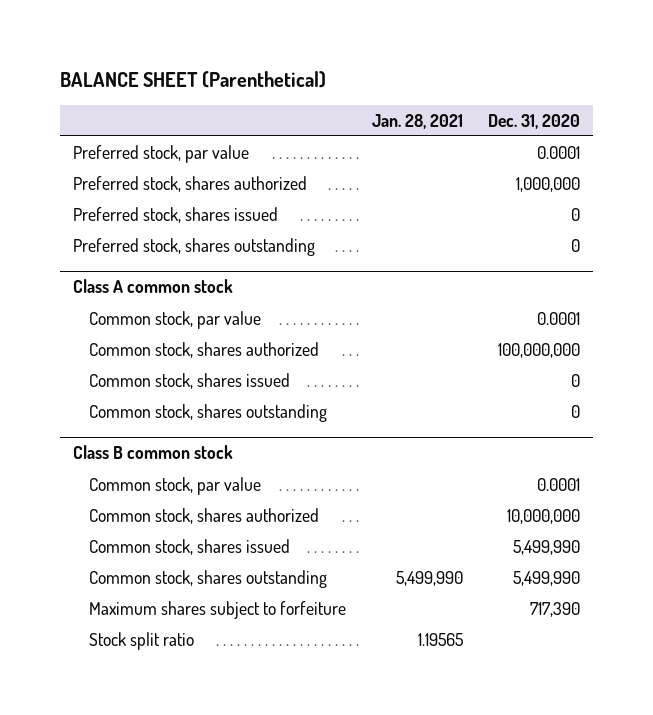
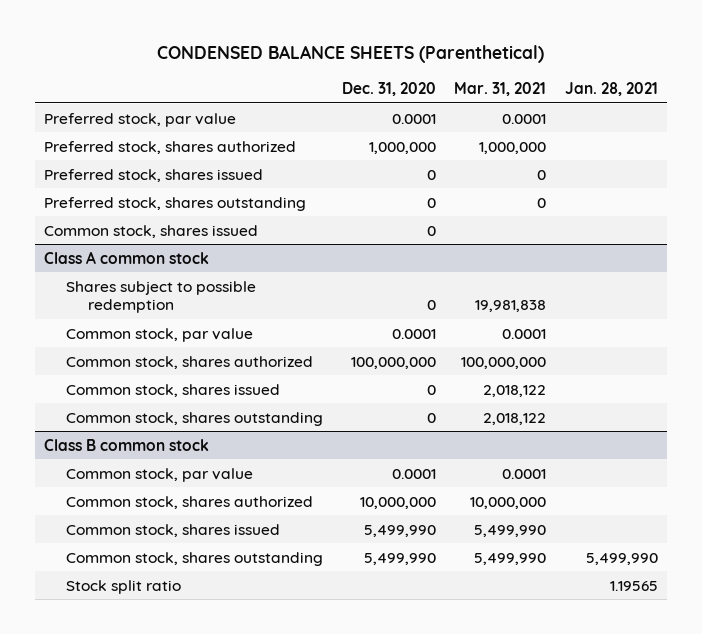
- BALANCE SHEET (Parenthetical)
+ CONDENSED BALANCE SHEETS (Parenthetical)
- | Jan. 28, 2021 | Dec. 31, 2020
+ | Dec. 31, 2020 | Mar. 31, 2021 | Jan. 28, 2021
+ Common stock, shares issued | 0 | |
@ Class A common stock
+ Shares subject to possible redemption | 0 | 19,981,838 |
@ Class B common stock
- Maximum shares subject to forfeiture | | 717,390

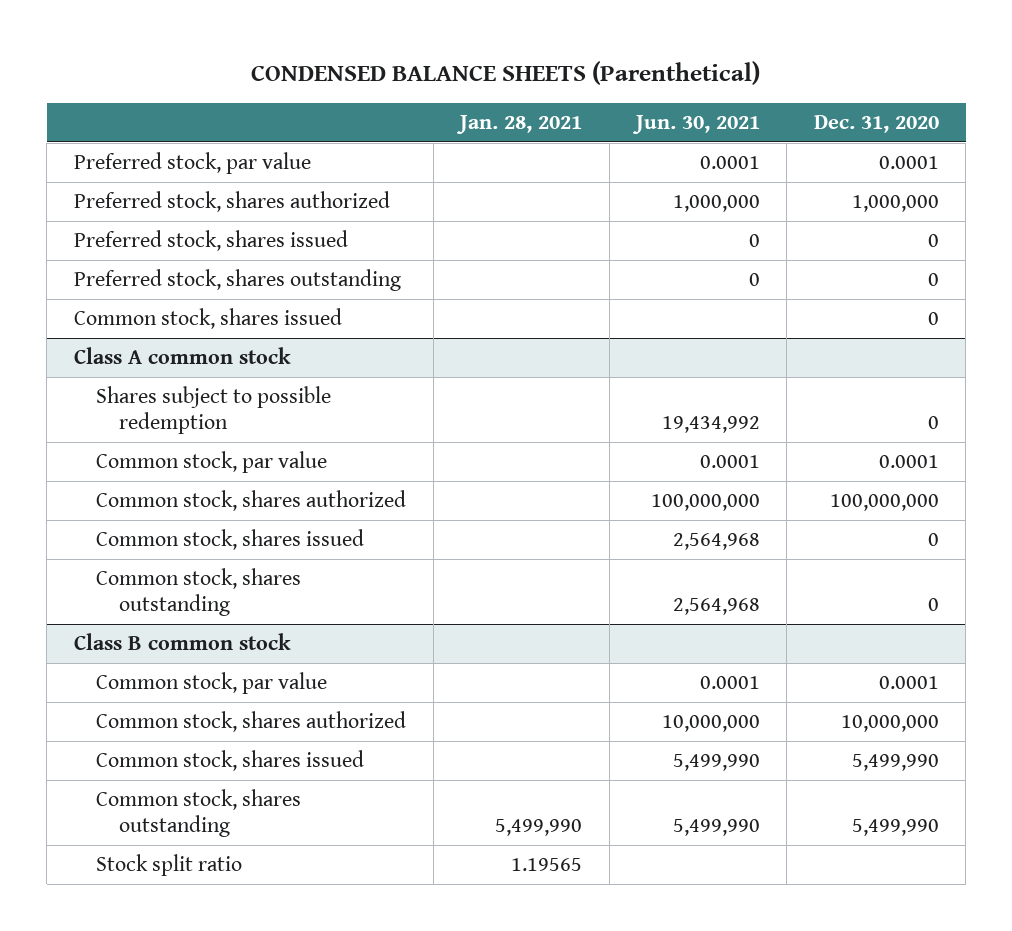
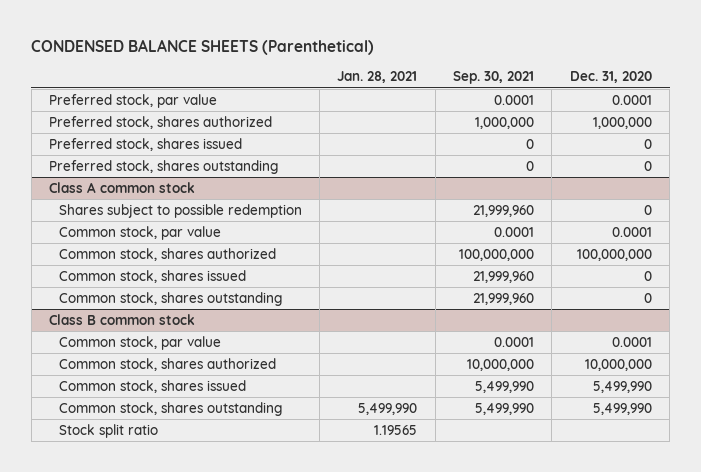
- | Jan. 28, 2021 | Jun. 30, 2021 | Dec. 31, 2020
+ | Jan. 28, 2021 | Sep. 30, 2021 | Dec. 31, 2020
- Common stock, shares issued | | | 0

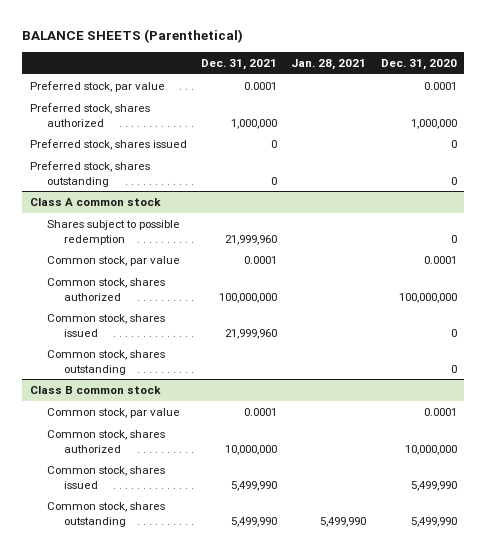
- CONDENSED BALANCE SHEETS (Parenthetical)
+ BALANCE SHEETS (Parenthetical)
- | Jan. 28, 2021 | Sep. 30, 2021 | Dec. 31, 2020
+ | Dec. 31, 2021 | Jan. 28, 2021 | Dec. 31, 2020
@ Class B common stock
- Stock split ratio | 1.19565 | |

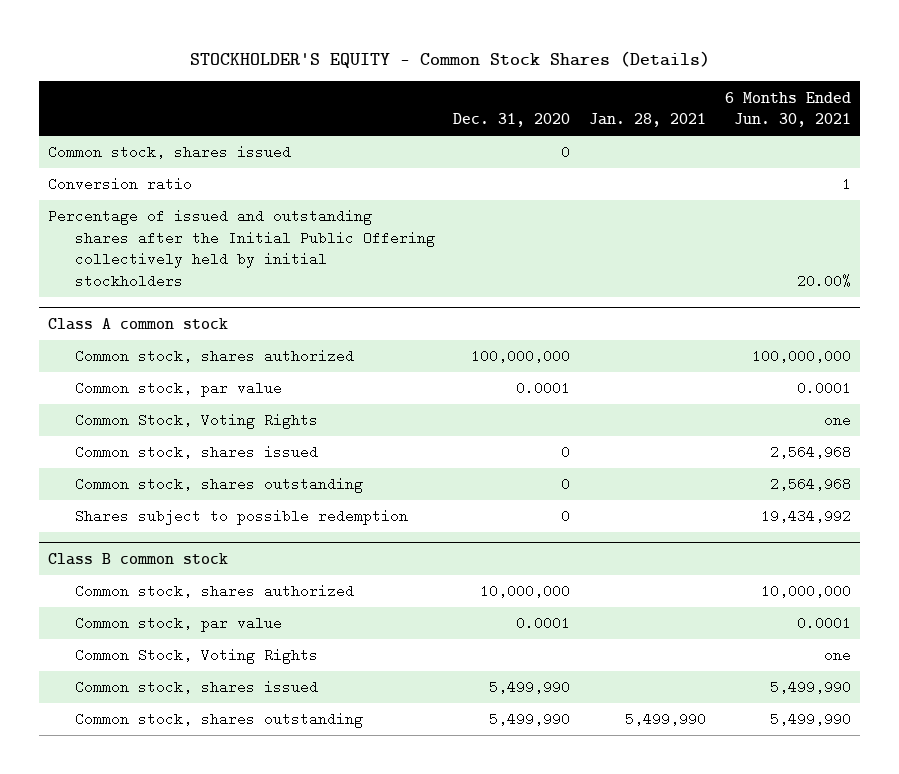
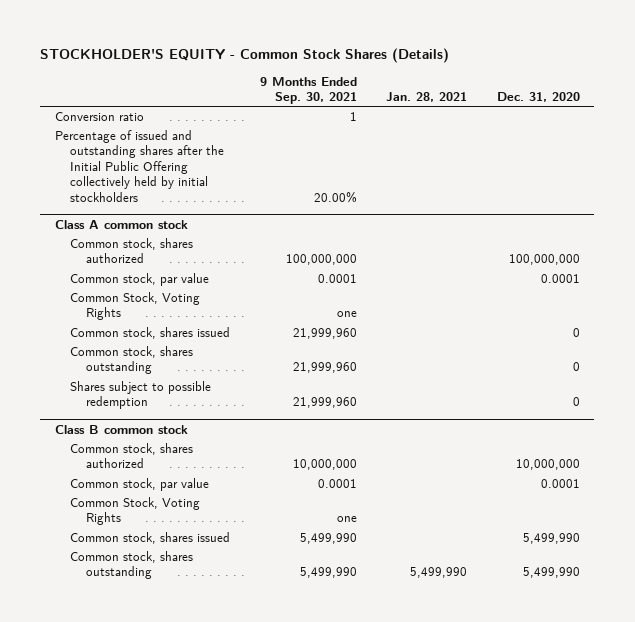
- | Dec. 31, 2020 | Jan. 28, 2021 | 6 Months Ended Jun. 30, 2021
+ | 9 Months Ended Sep. 30, 2021 | Jan. 28, 2021 | Dec. 31, 2020
- Common stock, shares issued | 0 | |

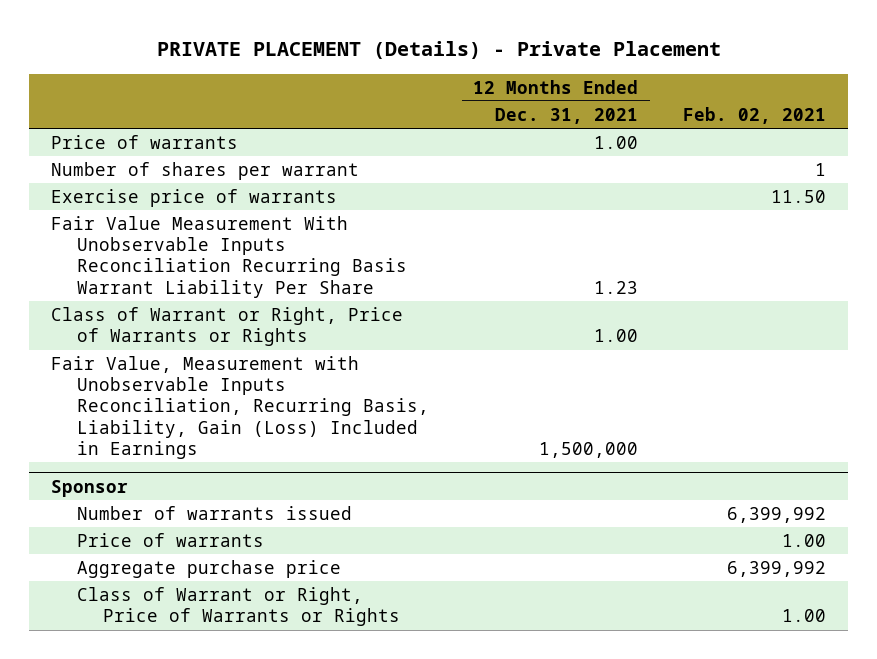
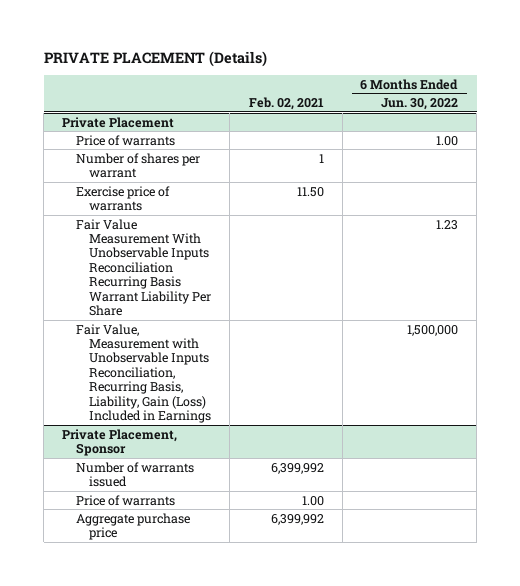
- PRIVATE PLACEMENT (Details) - Private Placement
+ PRIVATE PLACEMENT (Details)
- | 12 Months Ended Dec. 31, 2021 | Feb. 02, 2021
+ | Feb. 02, 2021 | 6 Months Ended Jun. 30, 2022
+ Private Placement
- Class of Warrant or Right, Price of Warrants or Rights | 1.00 |
- Sponsor
+ Private Placement, Sponsor
- Class of Warrant or Right, Price of Warrants or Rights | | 1.00

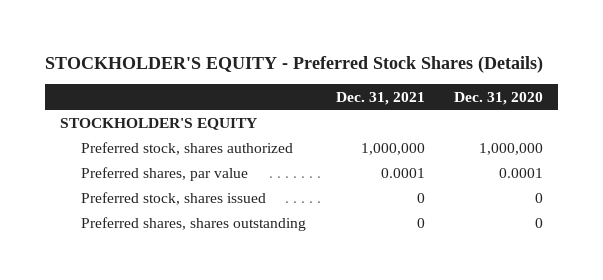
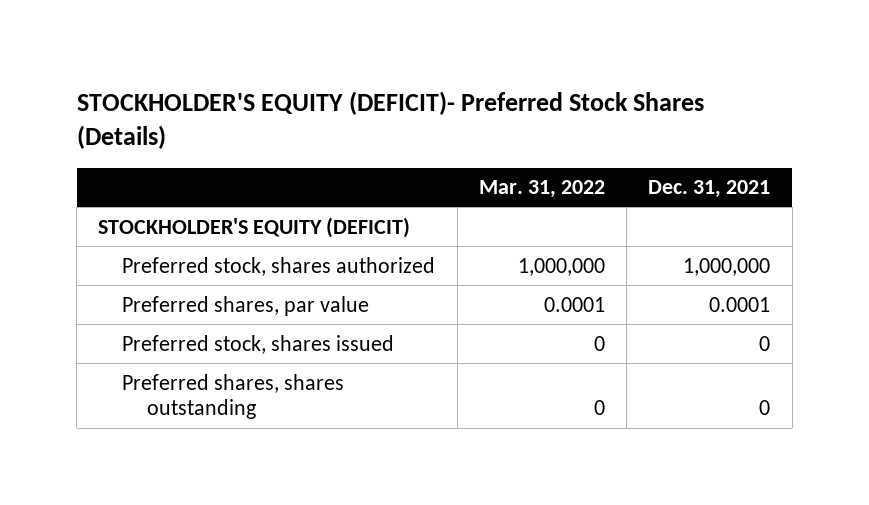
- STOCKHOLDER'S EQUITY - Preferred Stock Shares (Details)
+ STOCKHOLDER'S EQUITY (DEFICIT)- Preferred Stock Shares (Details)
- | Dec. 31, 2021 | Dec. 31, 2020
+ | Mar. 31, 2022 | Dec. 31, 2021
- STOCKHOLDER'S EQUITY
+ STOCKHOLDER'S EQUITY (DEFICIT)

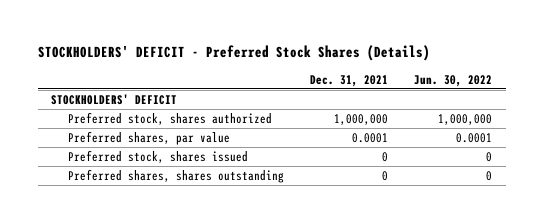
- STOCKHOLDER'S EQUITY (DEFICIT)- Preferred Stock Shares (Details)
+ STOCKHOLDERS' DEFICIT - Preferred Stock Shares (Details)
- | Mar. 31, 2022 | Dec. 31, 2021
+ | Dec. 31, 2021 | Jun. 30, 2022
- STOCKHOLDER'S EQUITY (DEFICIT)
+ STOCKHOLDERS' DEFICIT

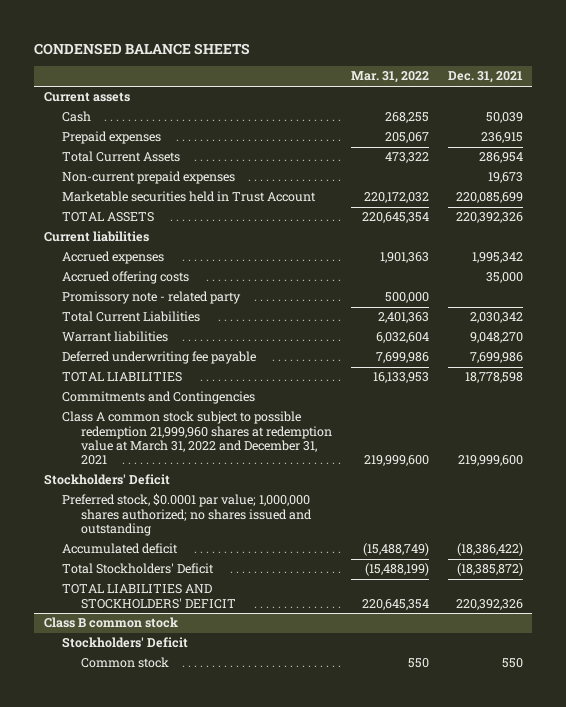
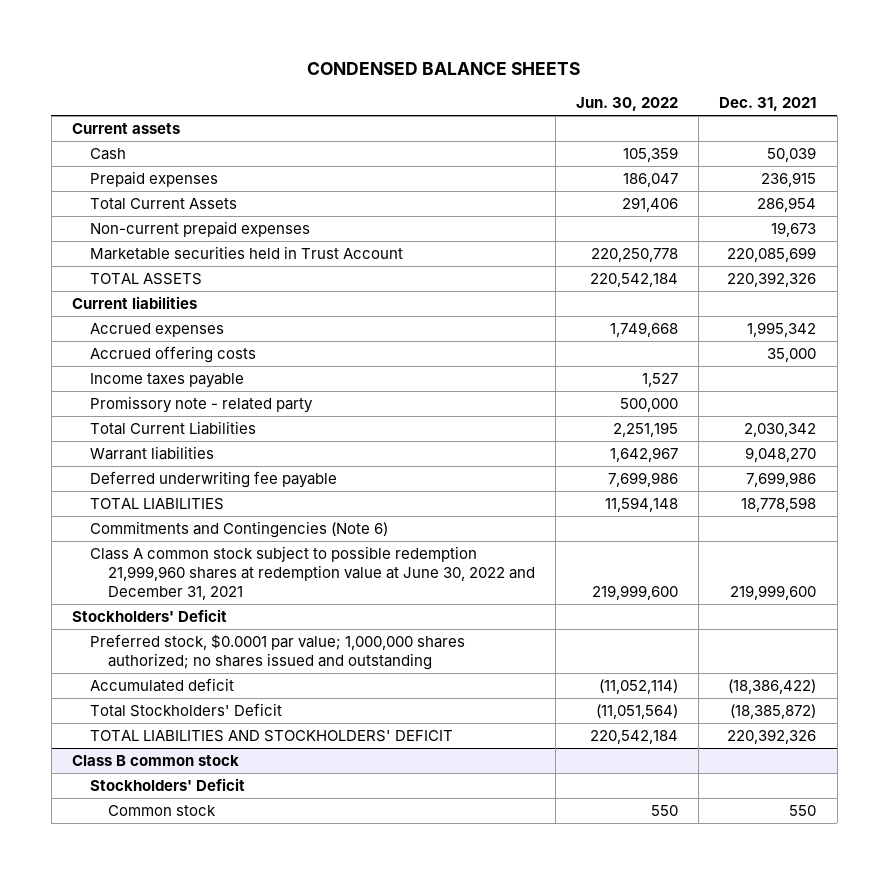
- | Mar. 31, 2022 | Dec. 31, 2021
+ | Jun. 30, 2022 | Dec. 31, 2021
+ Income taxes payable | 1,527 |
- Commitments and Contingencies
- Class A common stock subject to possible redemption 21,999,960 shares at redemption value at March 31, 2022 and December 31, 2021 | 219,999,600 | 219,999,600
+ Commitments and Contingencies (Note 6)
+ Class A common stock subject to possible redemption 21,999,960 shares at redemption value at June 30, 2022 and December 31, 2021 | 219,999,600 | 219,999,600

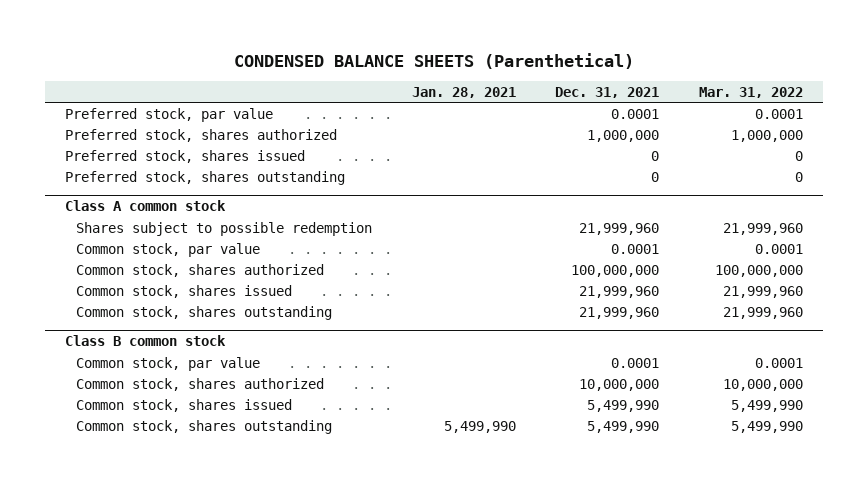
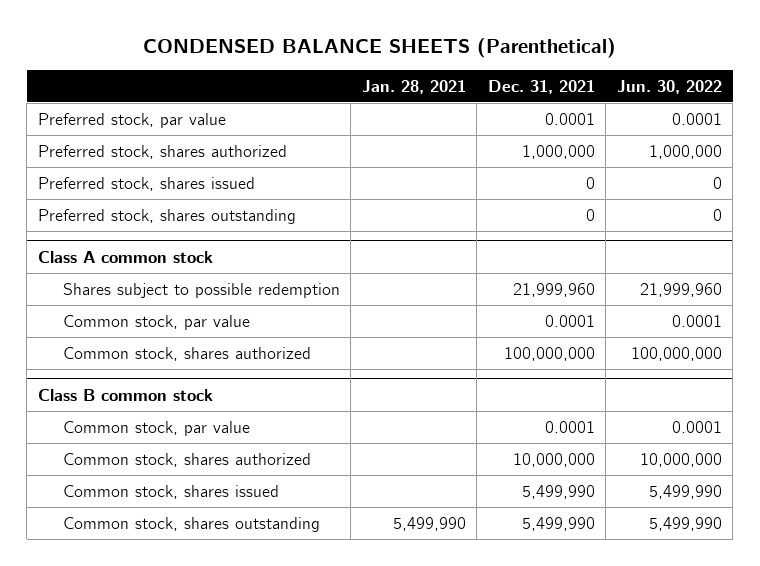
- | Jan. 28, 2021 | Dec. 31, 2021 | Mar. 31, 2022
+ | Jan. 28, 2021 | Dec. 31, 2021 | Jun. 30, 2022
@ Class A common stock
- Common stock, shares issued | | 21,999,960 | 21,999,960
- Common stock, shares outstanding | | 21,999,960 | 21,999,960

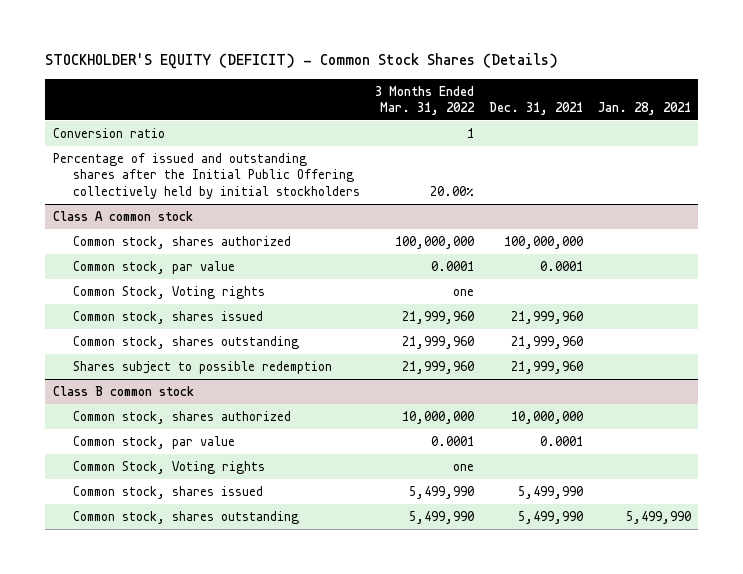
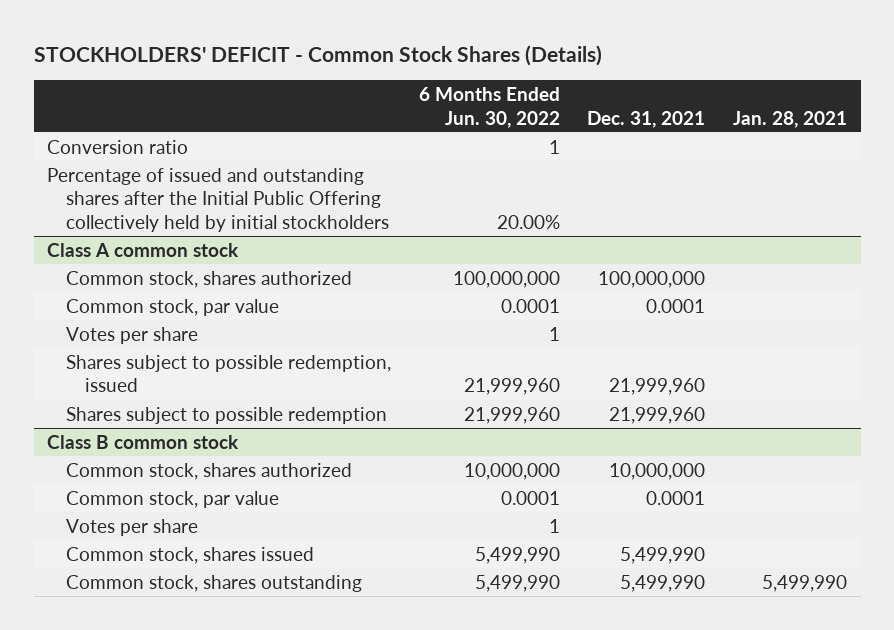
- STOCKHOLDER'S EQUITY (DEFICIT) - Common Stock Shares (Details)
+ STOCKHOLDERS' DEFICIT - Common Stock Shares (Details)
- | 3 Months Ended Mar. 31, 2022 | Dec. 31, 2021 | Jan. 28, 2021
+ | 6 Months Ended Jun. 30, 2022 | Dec. 31, 2021 | Jan. 28, 2021
@ Class A common stock
- Common Stock, Voting rights | one | |
- Common stock, shares issued | 21,999,960 | 21,999,960 |
- Common stock, shares outstanding | 21,999,960 | 21,999,960 |
+ Votes per share | 1 | |
+ Shares subject to possible redemption, issued | 21,999,960 | 21,999,960 |
@ Class B common stock
- Common Stock, Voting rights | one | |
+ Votes per share | 1 | |

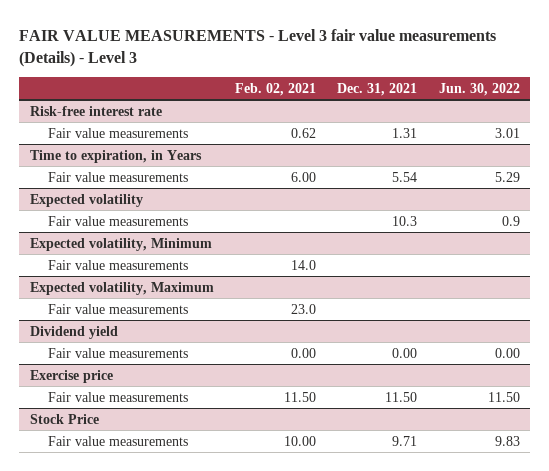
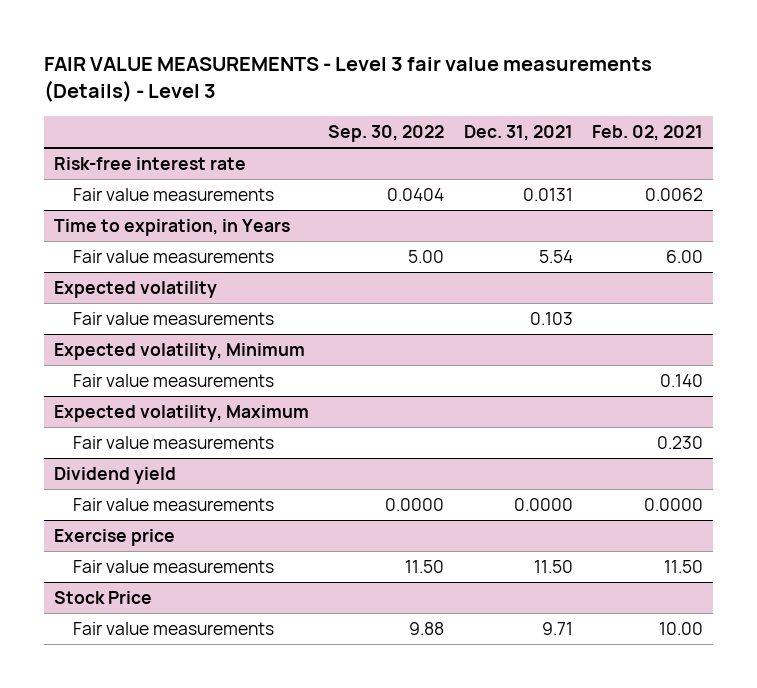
- | Feb. 02, 2021 | Dec. 31, 2021 | Jun. 30, 2022
+ | Sep. 30, 2022 | Dec. 31, 2021 | Feb. 02, 2021
@ Risk-free interest rate
- Fair value measurements | 0.62 | 1.31 | 3.01
+ Fair value measurements | 0.0404 | 0.0131 | 0.0062
@ Expected volatility
- Fair value measurements | | 10.3 | 0.9
+ Fair value measurements | | 0.103 |
@ Expected volatility, Minimum
- Fair value measurements | 14.0 | |
+ Fair value measurements | | | 0.140
@ Expected volatility, Maximum
- Fair value measurements | 23.0 | |
+ Fair value measurements | | | 0.230
@ Dividend yield
- Fair value measurements | 0.00 | 0.00 | 0.00
+ Fair value measurements | 0.0000 | 0.0000 | 0.0000

